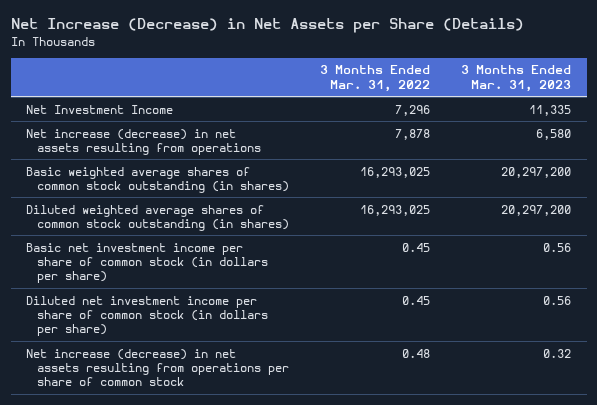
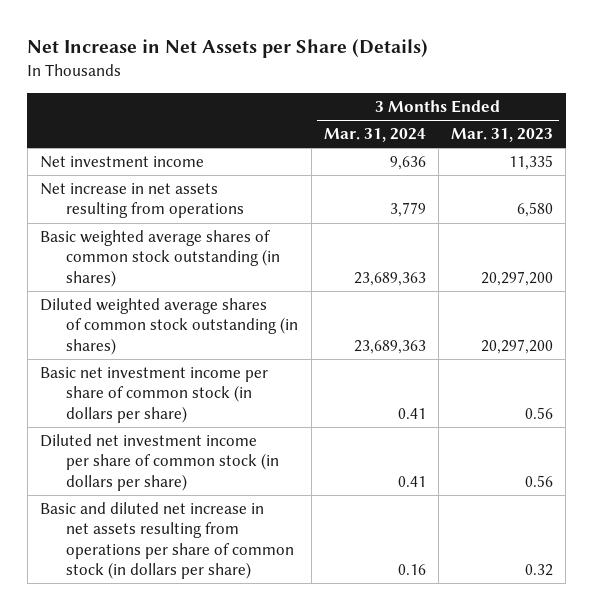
- Net Increase (Decrease) in Net Assets per Share (Details)
+ Net Increase in Net Assets per Share (Details)
- | 3 Months Ended Mar. 31, 2022 | 3 Months Ended Mar. 31, 2023
+ | 3 Months Ended Mar. 31, 2024 | 3 Months Ended Mar. 31, 2023
- Net Investment Income | 7,296 | 11,335
- Net increase (decrease) in net assets resulting from operations | 7,878 | 6,580
+ Net investment income | 9,636 | 11,335
+ Net increase in net assets resulting from operations | 3,779 | 6,580
- Net increase (decrease) in net assets resulting from operations per share of common stock | 0.48 | 0.32
+ Basic and diluted net increase in net assets resulting from operations per share of common stock (in dollars per share) | 0.16 | 0.32

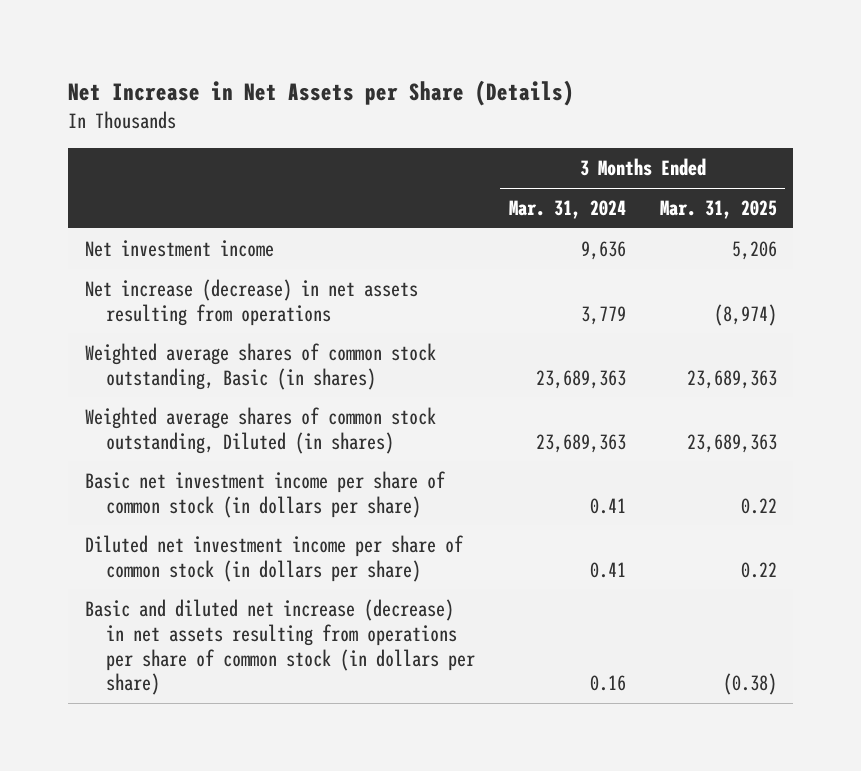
- | 3 Months Ended Mar. 31, 2024 | 3 Months Ended Mar. 31, 2023
+ | 3 Months Ended Mar. 31, 2024 | 3 Months Ended Mar. 31, 2025
- Net increase in net assets resulting from operations | 3,779 | 6,580
- Basic weighted average shares of common stock outstanding (in shares) | 23,689,363 | 20,297,200
- Diluted weighted average shares of common stock outstanding (in shares) | 23,689,363 | 20,297,200
+ Net increase (decrease) in net assets resulting from operations | 3,779 | (8,974)
+ Weighted average shares of common stock outstanding, Basic (in shares) | 23,689,363 | 23,689,363
+ Weighted average shares of common stock outstanding, Diluted (in shares) | 23,689,363 | 23,689,363
- Basic and diluted net increase in net assets resulting from operations per share of common stock (in dollars per share) | 0.16 | 0.32
+ Basic and diluted net increase (decrease) in net assets resulting from operations per share of common stock (in dollars per share) | 0.16 | (0.38)

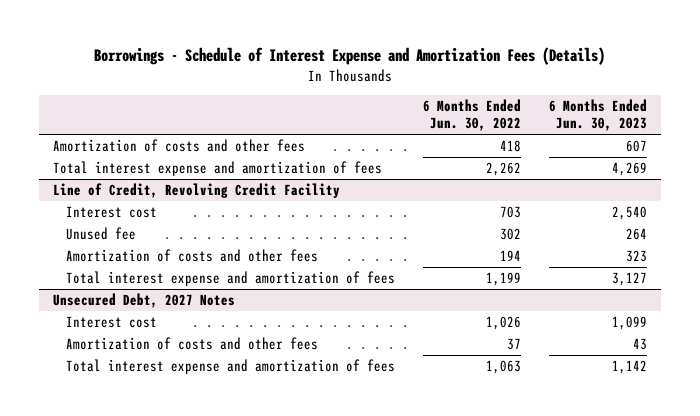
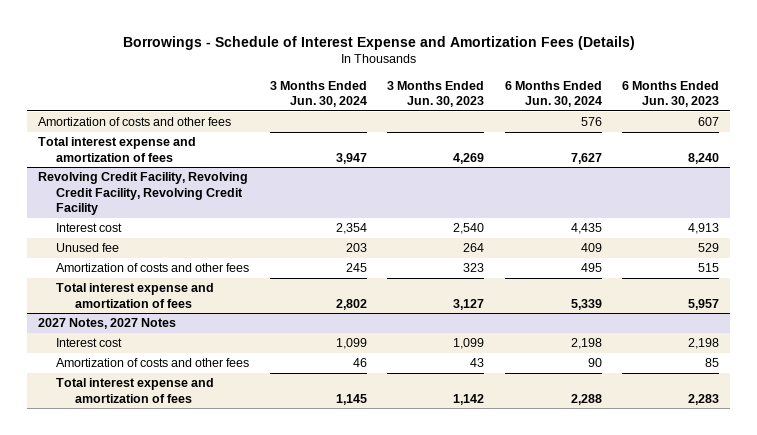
- | 6 Months Ended Jun. 30, 2022 | 6 Months Ended Jun. 30, 2023
+ | 3 Months Ended Jun. 30, 2024 | 3 Months Ended Jun. 30, 2023 | 6 Months Ended Jun. 30, 2024 | 6 Months Ended Jun. 30, 2023
- Total interest expense and amortization of fees | 2,262 | 4,269
- Line of Credit, Revolving Credit Facility
- Interest cost | 703 | 2,540
- Unused fee | 302 | 264
- Amortization of costs and other fees | 194 | 323
- Total interest expense and amortization of fees | 1,199 | 3,127
- Unsecured Debt, 2027 Notes
- Interest cost | 1,026 | 1,099
- Amortization of costs and other fees | 37 | 43
- Total interest expense and amortization of fees | 1,063 | 1,142
+ Total interest expense and amortization of fees | 3,947 | 4,269 | 7,627 | 8,240
+ Revolving Credit Facility, Revolving Credit Facility, Revolving Credit Facility
+ Interest cost | 2,354 | 2,540 | 4,435 | 4,913
+ Unused fee | 203 | 264 | 409 | 529
+ Amortization of costs and other fees | 245 | 323 | 495 | 515
+ Total interest expense and amortization of fees | 2,802 | 3,127 | 5,339 | 5,957
+ 2027 Notes, 2027 Notes
+ Interest cost | 1,099 | 1,099 | 2,198 | 2,198
+ Amortization of costs and other fees | 46 | 43 | 90 | 85
+ Total interest expense and amortization of fees | 1,145 | 1,142 | 2,288 | 2,283

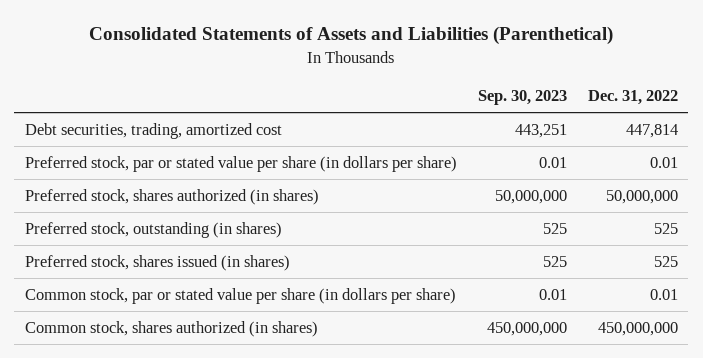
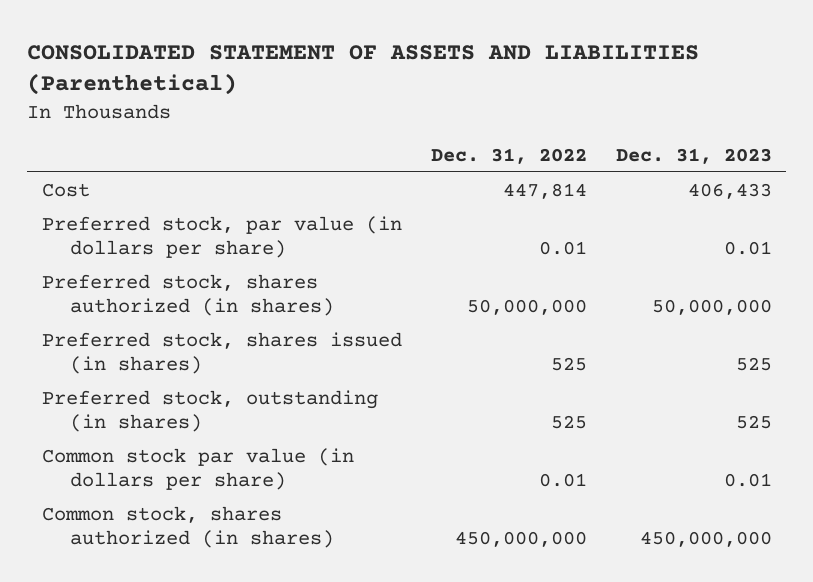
- Consolidated Statements of Assets and Liabilities (Parenthetical)
+ CONSOLIDATED STATEMENT OF ASSETS AND LIABILITIES (Parenthetical)
- | Sep. 30, 2023 | Dec. 31, 2022
+ | Dec. 31, 2022 | Dec. 31, 2023
- Debt securities, trading, amortized cost | 443,251 | 447,814
- Preferred stock, par or stated value per share (in dollars per share) | 0.01 | 0.01
+ Cost | 447,814 | 406,433
+ Preferred stock, par value (in dollars per share) | 0.01 | 0.01
- Common stock, par or stated value per share (in dollars per share) | 0.01 | 0.01
moved down: Preferred stock, outstanding (in shares) | 525 | 525
+ Common stock par value (in dollars per share) | 0.01 | 0.01

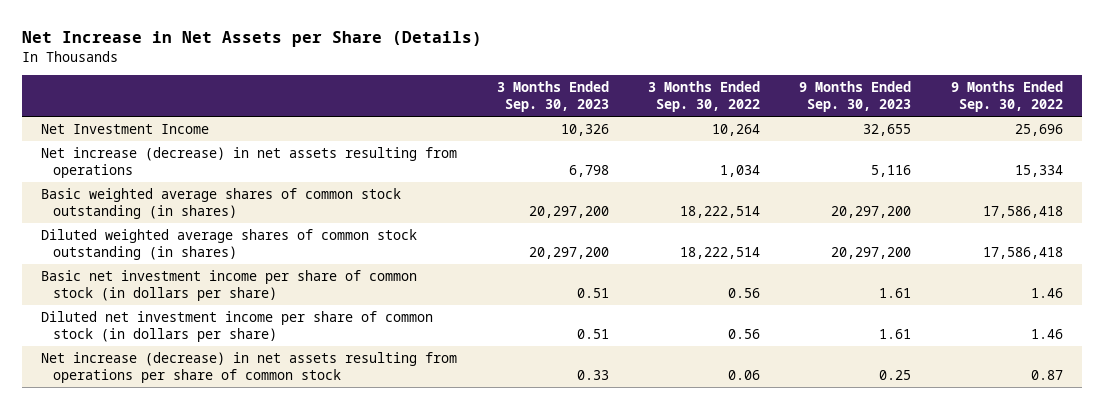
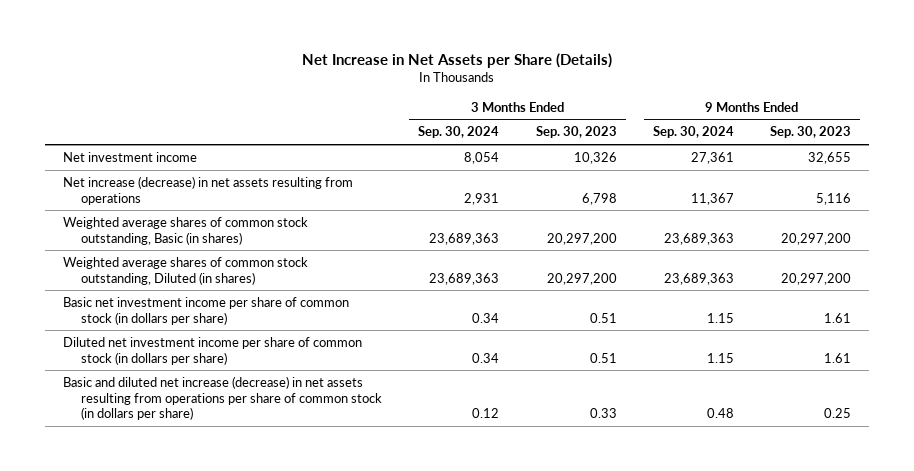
- | 3 Months Ended Sep. 30, 2023 | 3 Months Ended Sep. 30, 2022 | 9 Months Ended Sep. 30, 2023 | 9 Months Ended Sep. 30, 2022
+ | 3 Months Ended Sep. 30, 2024 | 3 Months Ended Sep. 30, 2023 | 9 Months Ended Sep. 30, 2024 | 9 Months Ended Sep. 30, 2023
- Net Investment Income | 10,326 | 10,264 | 32,655 | 25,696
+ Net investment income | 8,054 | 10,326 | 27,361 | 32,655
- Basic weighted average shares of common stock outstanding (in shares) | 20,297,200 | 18,222,514 | 20,297,200 | 17,586,418
- Diluted weighted average shares of common stock outstanding (in shares) | 20,297,200 | 18,222,514 | 20,297,200 | 17,586,418
+ Weighted average shares of common stock outstanding, Basic (in shares) | 23,689,363 | 20,297,200 | 23,689,363 | 20,297,200
+ Weighted average shares of common stock outstanding, Diluted (in shares) | 23,689,363 | 20,297,200 | 23,689,363 | 20,297,200
- Net increase (decrease) in net assets resulting from operations per share of common stock | 0.33 | 0.06 | 0.25 | 0.87
+ Basic and diluted net increase (decrease) in net assets resulting from operations per share of common stock (in dollars per share) | 0.12 | 0.33 | 0.48 | 0.25

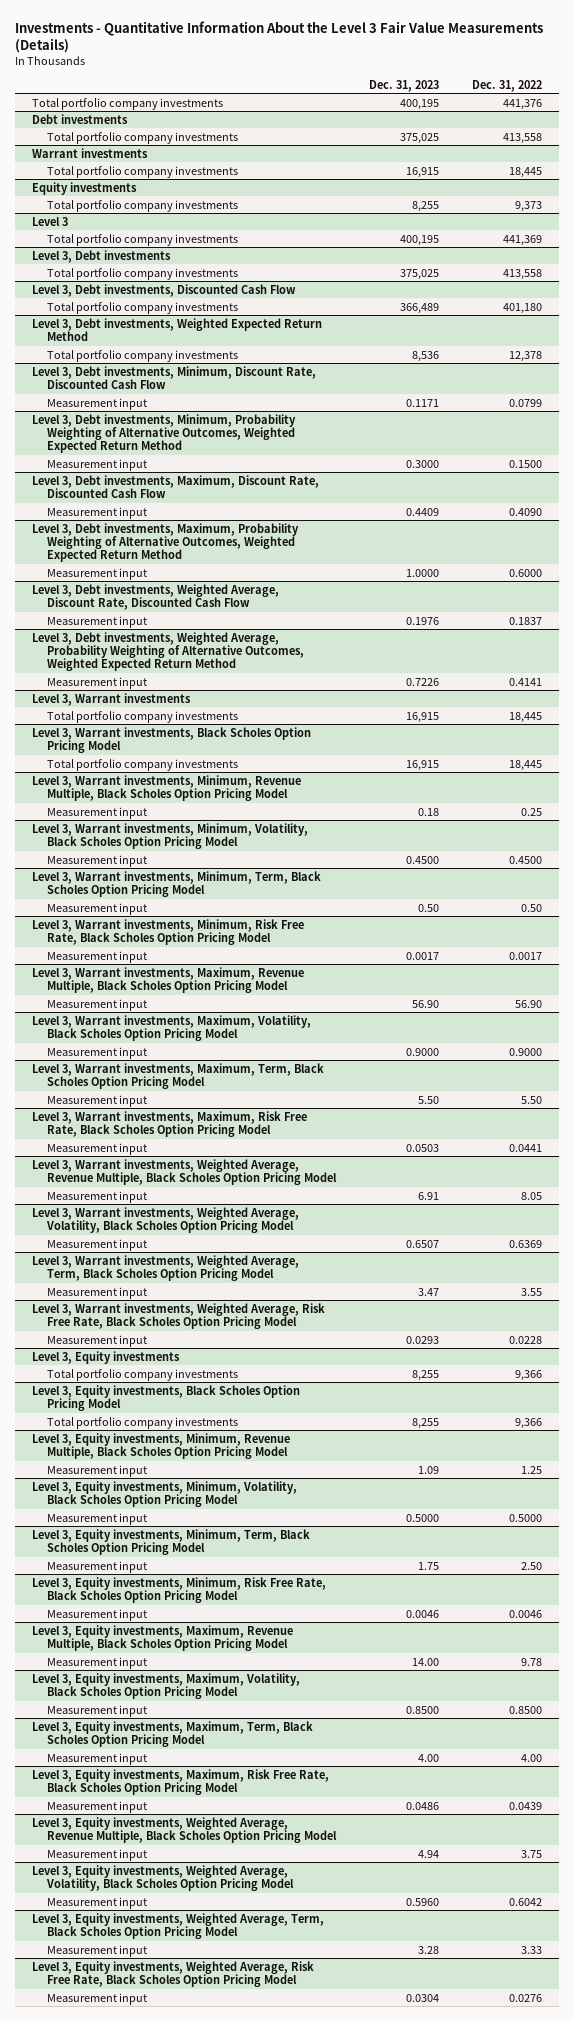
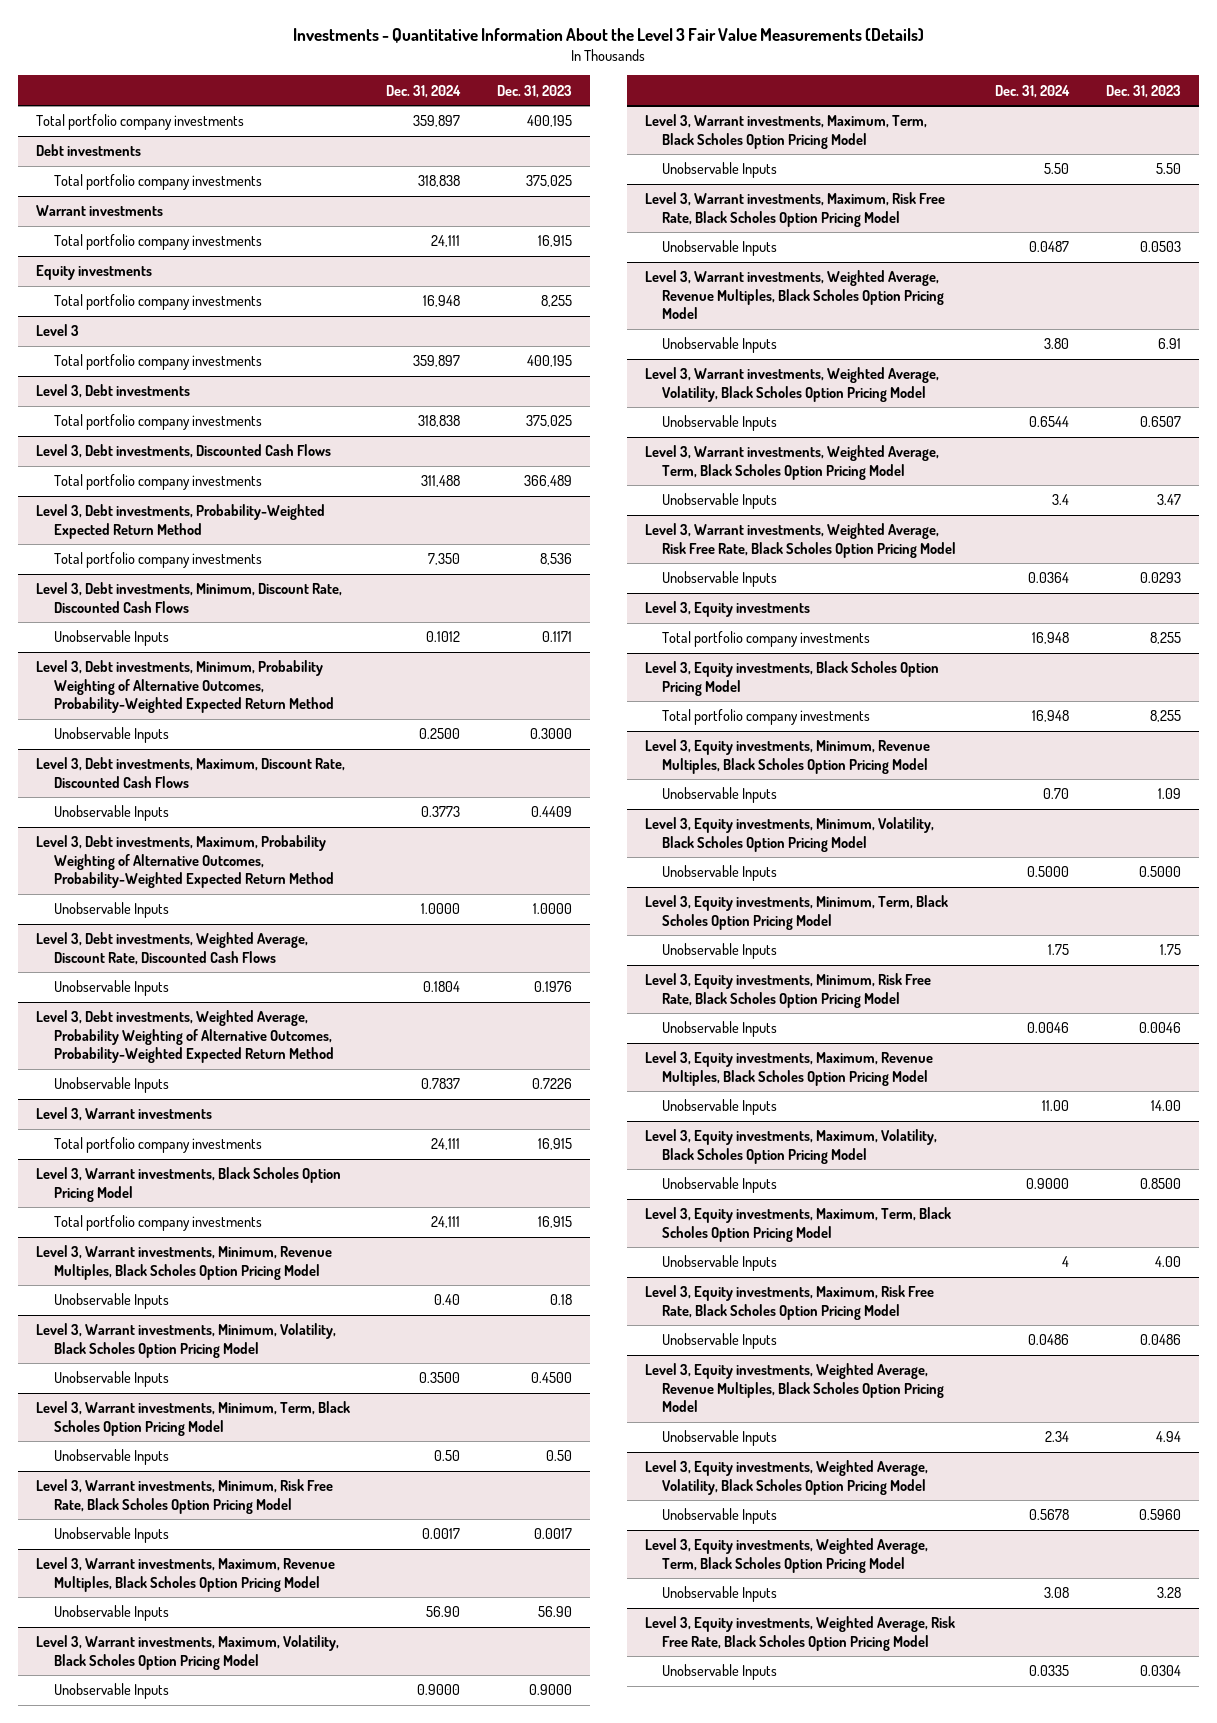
- | Dec. 31, 2023 | Dec. 31, 2022
+ | Dec. 31, 2024 | Dec. 31, 2023
- Level 3, Debt investments, Discounted Cash Flow
+ Level 3, Debt investments, Discounted Cash Flows
- Level 3, Debt investments, Weighted Expected Return Method
+ Level 3, Debt investments, Probability-Weighted Expected Return Method
- Level 3, Debt investments, Minimum, Discount Rate, Discounted Cash Flow
- Measurement input | 0.1171 | 0.0799
- Level 3, Debt investments, Minimum, Probability Weighting of Alternative Outcomes, Weighted Expected Return Method
- Measurement input | 0.3000 | 0.1500
- Level 3, Debt investments, Maximum, Discount Rate, Discounted Cash Flow
- Measurement input | 0.4409 | 0.4090
- Level 3, Debt investments, Maximum, Probability Weighting of Alternative Outcomes, Weighted Expected Return Method
- Measurement input | 1.0000 | 0.6000
- Level 3, Debt investments, Weighted Average, Discount Rate, Discounted Cash Flow
- Measurement input | 0.1976 | 0.1837
- Level 3, Debt investments, Weighted Average, Probability Weighting of Alternative Outcomes, Weighted Expected Return Method
- Measurement input | 0.7226 | 0.4141
+ Level 3, Debt investments, Minimum, Discount Rate, Discounted Cash Flows
+ Unobservable Inputs | 0.1012 | 0.1171
+ Level 3, Debt investments, Minimum, Probability Weighting of Alternative Outcomes, Probability-Weighted Expected Return Method
+ Unobservable Inputs | 0.2500 | 0.3000
+ Level 3, Debt investments, Maximum, Discount Rate, Discounted Cash Flows
+ Unobservable Inputs | 0.3773 | 0.4409
+ Level 3, Debt investments, Maximum, Probability Weighting of Alternative Outcomes, Probability-Weighted Expected Return Method
+ Unobservable Inputs | 1.0000 | 1.0000
+ Level 3, Debt investments, Weighted Average, Discount Rate, Discounted Cash Flows
+ Unobservable Inputs | 0.1804 | 0.1976
+ Level 3, Debt investments, Weighted Average, Probability Weighting of Alternative Outcomes, Probability-Weighted Expected Return Method
+ Unobservable Inputs | 0.7837 | 0.7226
- Level 3, Warrant investments, Minimum, Revenue Multiple, Black Scholes Option Pricing Model
- Measurement input | 0.18 | 0.25
+ Level 3, Warrant investments, Minimum, Revenue Multiples, Black Scholes Option Pricing Model
+ Unobservable Inputs | 0.40 | 0.18
@ Level 3, Warrant investments, Minimum, Volatility, Black Scholes Option Pricing Model
- Measurement input | 0.4500 | 0.4500
+ Unobservable Inputs | 0.3500 | 0.4500
@ Level 3, Warrant investments, Minimum, Term, Black Scholes Option Pricing Model
- Measurement input | 0.50 | 0.50
+ Unobservable Inputs | 0.50 | 0.50
@ Level 3, Warrant investments, Minimum, Risk Free Rate, Black Scholes Option Pricing Model
- Measurement input | 0.0017 | 0.0017
- Level 3, Warrant investments, Maximum, Revenue Multiple, Black Scholes Option Pricing Model
- Measurement input | 56.90 | 56.90
@ Level 3, Warrant investments, Minimum, Risk Free Rate, Black Scholes Option Pricing Model
+ Unobservable Inputs | 0.0017 | 0.0017
+ Level 3, Warrant investments, Maximum, Revenue Multiples, Black Scholes Option Pricing Model
+ Unobservable Inputs | 56.90 | 56.90
@ Level 3, Warrant investments, Maximum, Volatility, Black Scholes Option Pricing Model
- Measurement input | 0.9000 | 0.9000
+ Unobservable Inputs | 0.9000 | 0.9000
@ Level 3, Warrant investments, Maximum, Term, Black Scholes Option Pricing Model
- Measurement input | 5.50 | 5.50
+ Unobservable Inputs | 5.50 | 5.50
@ Level 3, Warrant investments, Maximum, Risk Free Rate, Black Scholes Option Pricing Model
- Measurement input | 0.0503 | 0.0441
- Level 3, Warrant investments, Weighted Average, Revenue Multiple, Black Scholes Option Pricing Model
- Measurement input | 6.91 | 8.05
@ Level 3, Warrant investments, Maximum, Risk Free Rate, Black Scholes Option Pricing Model
+ Unobservable Inputs | 0.0487 | 0.0503
+ Level 3, Warrant investments, Weighted Average, Revenue Multiples, Black Scholes Option Pricing Model
+ Unobservable Inputs | 3.80 | 6.91
@ Level 3, Warrant investments, Weighted Average, Volatility, Black Scholes Option Pricing Model
- Measurement input | 0.6507 | 0.6369
+ Unobservable Inputs | 0.6544 | 0.6507
@ Level 3, Warrant investments, Weighted Average, Term, Black Scholes Option Pricing Model
- Measurement input | 3.47 | 3.55
+ Unobservable Inputs | 3.4 | 3.47
@ Level 3, Warrant investments, Weighted Average, Risk Free Rate, Black Scholes Option Pricing Model
- Measurement input | 0.0293 | 0.0228
+ Unobservable Inputs | 0.0364 | 0.0293
- Level 3, Equity investments, Minimum, Revenue Multiple, Black Scholes Option Pricing Model
- Measurement input | 1.09 | 1.25
+ Level 3, Equity investments, Minimum, Revenue Multiples, Black Scholes Option Pricing Model
+ Unobservable Inputs | 0.70 | 1.09
@ Level 3, Equity investments, Minimum, Volatility, Black Scholes Option Pricing Model
- Measurement input | 0.5000 | 0.5000
+ Unobservable Inputs | 0.5000 | 0.5000
@ Level 3, Equity investments, Minimum, Term, Black Scholes Option Pricing Model
- Measurement input | 1.75 | 2.50
+ Unobservable Inputs | 1.75 | 1.75
@ Level 3, Equity investments, Minimum, Risk Free Rate, Black Scholes Option Pricing Model
- Measurement input | 0.0046 | 0.0046
- Level 3, Equity investments, Maximum, Revenue Multiple, Black Scholes Option Pricing Model
- Measurement input | 14.00 | 9.78
@ Level 3, Equity investments, Minimum, Risk Free Rate, Black Scholes Option Pricing Model
+ Unobservable Inputs | 0.0046 | 0.0046
+ Level 3, Equity investments, Maximum, Revenue Multiples, Black Scholes Option Pricing Model
+ Unobservable Inputs | 11.00 | 14.00
@ Level 3, Equity investments, Maximum, Volatility, Black Scholes Option Pricing Model
- Measurement input | 0.8500 | 0.8500
+ Unobservable Inputs | 0.9000 | 0.8500
@ Level 3, Equity investments, Maximum, Term, Black Scholes Option Pricing Model
- Measurement input | 4.00 | 4.00
+ Unobservable Inputs | 4 | 4.00
@ Level 3, Equity investments, Maximum, Risk Free Rate, Black Scholes Option Pricing Model
- Measurement input | 0.0486 | 0.0439
- Level 3, Equity investments, Weighted Average, Revenue Multiple, Black Scholes Option Pricing Model
- Measurement input | 4.94 | 3.75
@ Level 3, Equity investments, Maximum, Risk Free Rate, Black Scholes Option Pricing Model
+ Unobservable Inputs | 0.0486 | 0.0486
+ Level 3, Equity investments, Weighted Average, Revenue Multiples, Black Scholes Option Pricing Model
+ Unobservable Inputs | 2.34 | 4.94
@ Level 3, Equity investments, Weighted Average, Volatility, Black Scholes Option Pricing Model
- Measurement input | 0.5960 | 0.6042
+ Unobservable Inputs | 0.5678 | 0.5960
@ Level 3, Equity investments, Weighted Average, Term, Black Scholes Option Pricing Model
- Measurement input | 3.28 | 3.33
+ Unobservable Inputs | 3.08 | 3.28
@ Level 3, Equity investments, Weighted Average, Risk Free Rate, Black Scholes Option Pricing Model
- Measurement input | 0.0304 | 0.0276
+ Unobservable Inputs | 0.0335 | 0.0304

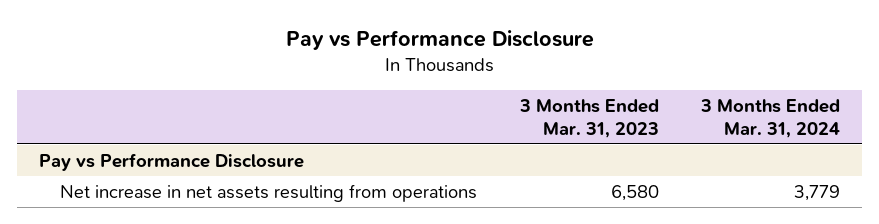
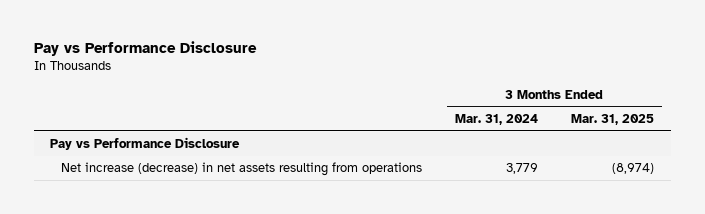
- | 3 Months Ended Mar. 31, 2023 | 3 Months Ended Mar. 31, 2024
+ | 3 Months Ended Mar. 31, 2024 | 3 Months Ended Mar. 31, 2025
- Net increase in net assets resulting from operations | 6,580 | 3,779
+ Net increase (decrease) in net assets resulting from operations | 3,779 | (8,974)

